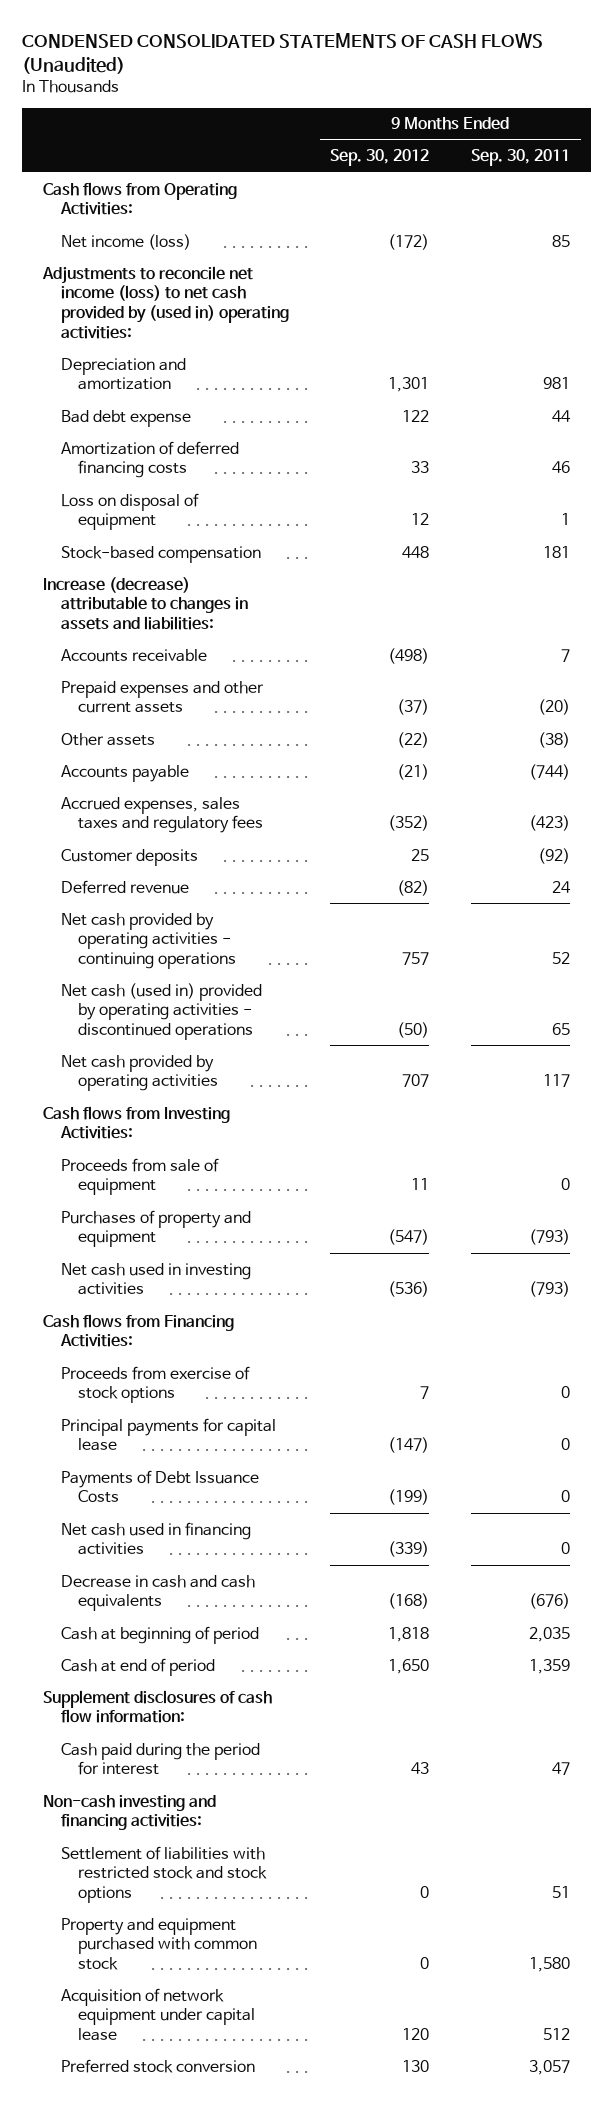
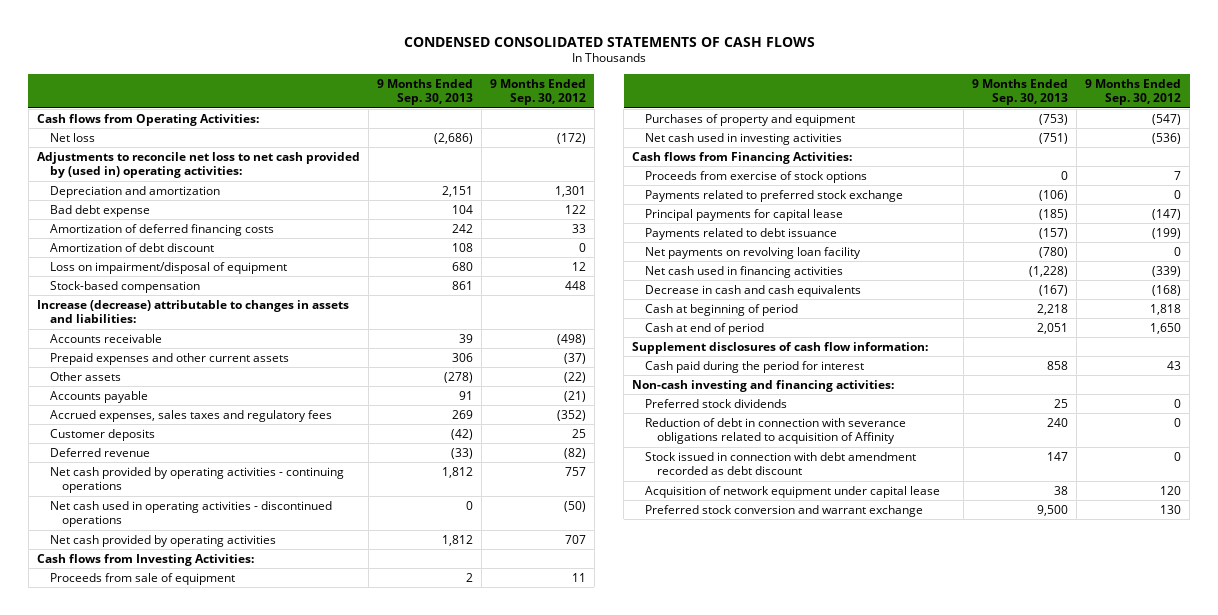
- CONDENSED CONSOLIDATED STATEMENTS OF CASH FLOWS (Unaudited)
+ CONDENSED CONSOLIDATED STATEMENTS OF CASH FLOWS
- | 9 Months Ended Sep. 30, 2012 | 9 Months Ended Sep. 30, 2011
+ | 9 Months Ended Sep. 30, 2013 | 9 Months Ended Sep. 30, 2012
- Net income (loss) | (172) | 85
- Adjustments to reconcile net income (loss) to net cash provided by (used in) operating activities:
+ Net loss | (2,686) | (172)
+ Adjustments to reconcile net loss to net cash provided by (used in) operating activities:
- Loss on disposal of equipment | 12 | 1
+ Amortization of debt discount | 108 | 0
+ Loss on impairment/disposal of equipment | 680 | 12
- Net cash (used in) provided by operating activities - discontinued operations | (50) | 65
+ Net cash used in operating activities - discontinued operations | 0 | (50)
+ Payments related to preferred stock exchange | (106) | 0
- Payments of Debt Issuance Costs | (199) | 0
+ Payments related to debt issuance | (157) | (199)
+ Net payments on revolving loan facility | (780) | 0
- Settlement of liabilities with restricted stock and stock options | 0 | 51
- Property and equipment purchased with common stock | 0 | 1,580
+ Preferred stock dividends | 25 | 0
+ Reduction of debt in connection with severance obligations related to acquisition of Affinity | 240 | 0
+ Stock issued in connection with debt amendment recorded as debt discount | 147 | 0
- Preferred stock conversion | 130 | 3,057
+ Preferred stock conversion and warrant exchange | 9,500 | 130

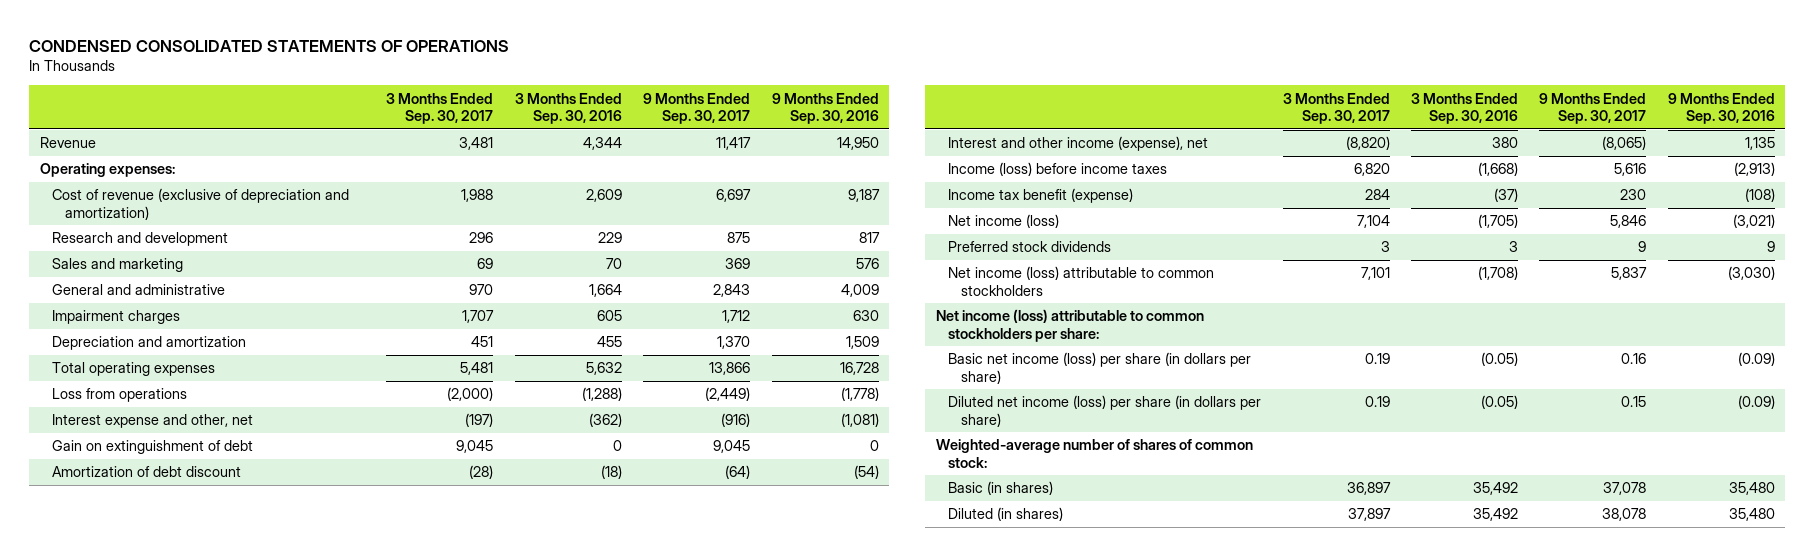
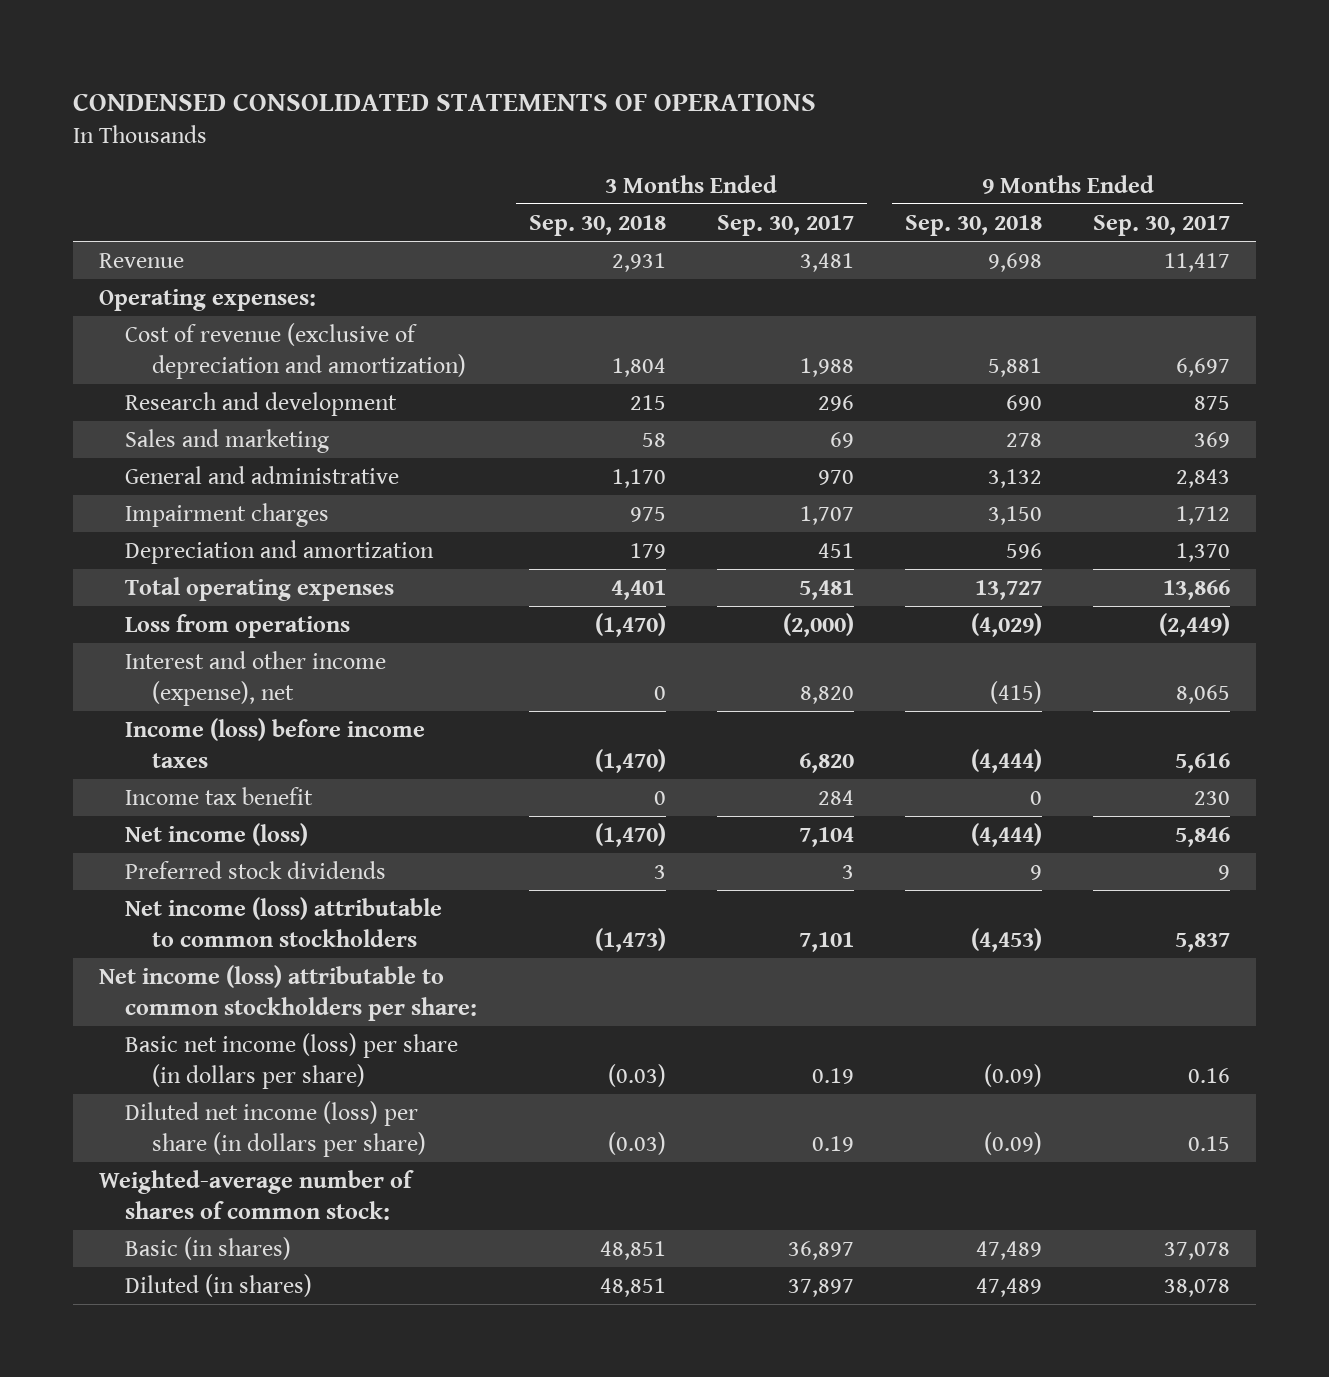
- | 3 Months Ended Sep. 30, 2017 | 3 Months Ended Sep. 30, 2016 | 9 Months Ended Sep. 30, 2017 | 9 Months Ended Sep. 30, 2016
+ | 3 Months Ended Sep. 30, 2018 | 3 Months Ended Sep. 30, 2017 | 9 Months Ended Sep. 30, 2018 | 9 Months Ended Sep. 30, 2017
- Interest expense and other, net | (197) | (362) | (916) | (1,081)
- Gain on extinguishment of debt | 9,045 | 0 | 9,045 | 0
- Amortization of debt discount | (28) | (18) | (64) | (54)
- Interest and other income (expense), net | (8,820) | 380 | (8,065) | 1,135
+ Interest and other income (expense), net | 0 | 8,820 | (415) | 8,065
- Income tax benefit (expense) | 284 | (37) | 230 | (108)
+ Income tax benefit | 0 | 284 | 0 | 230

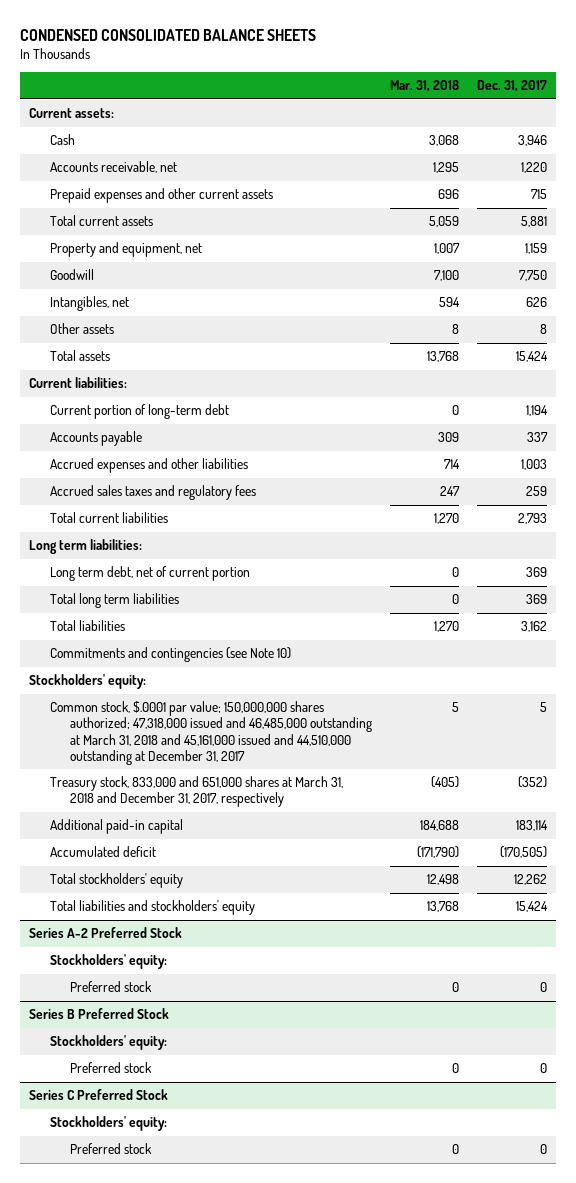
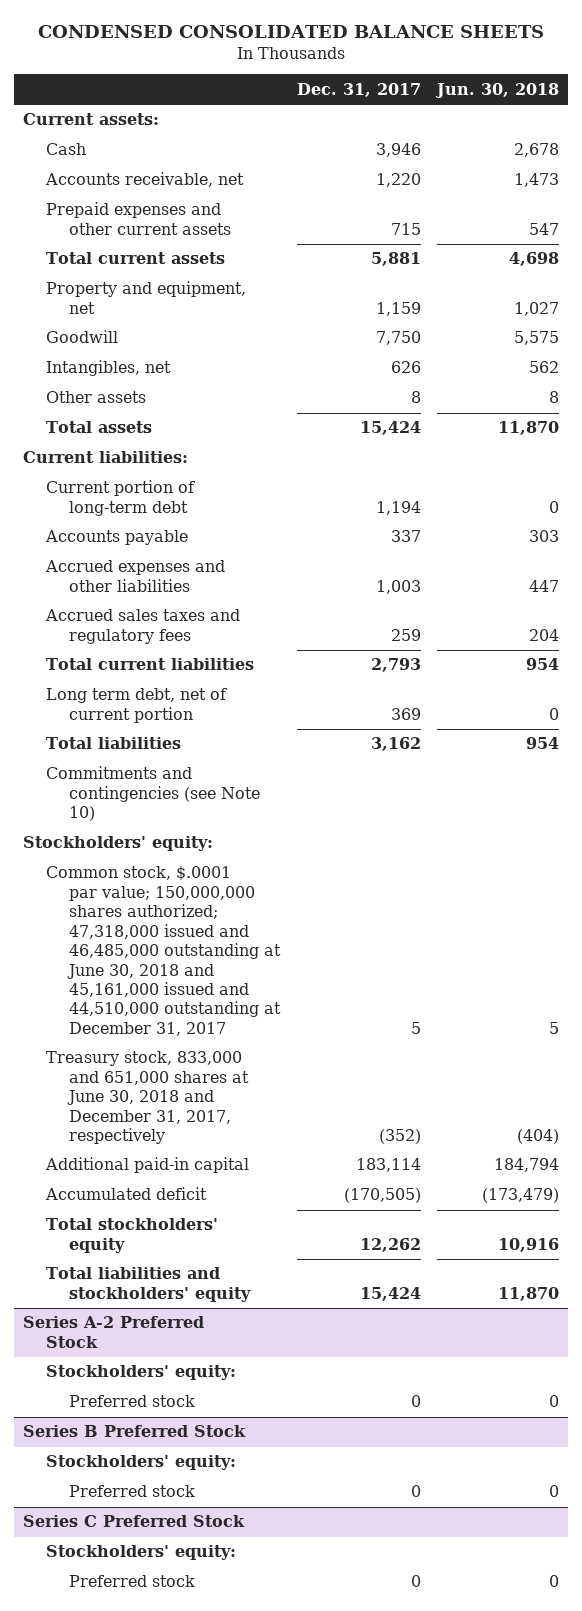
- | Mar. 31, 2018 | Dec. 31, 2017
+ | Dec. 31, 2017 | Jun. 30, 2018
- Long term liabilities:
- Total long term liabilities | 0 | 369
- Common stock, $.0001 par value; 150,000,000 shares authorized; 47,318,000 issued and 46,485,000 outstanding at March 31, 2018 and 45,161,000 issued and 44,510,000 outstanding at December 31, 2017 | 5 | 5
- Treasury stock, 833,000 and 651,000 shares at March 31, 2018 and December 31, 2017, respectively | (405) | (352)
+ Common stock, $.0001 par value; 150,000,000 shares authorized; 47,318,000 issued and 46,485,000 outstanding at June 30, 2018 and 45,161,000 issued and 44,510,000 outstanding at December 31, 2017 | 5 | 5
+ Treasury stock, 833,000 and 651,000 shares at June 30, 2018 and December 31, 2017, respectively | (352) | (404)

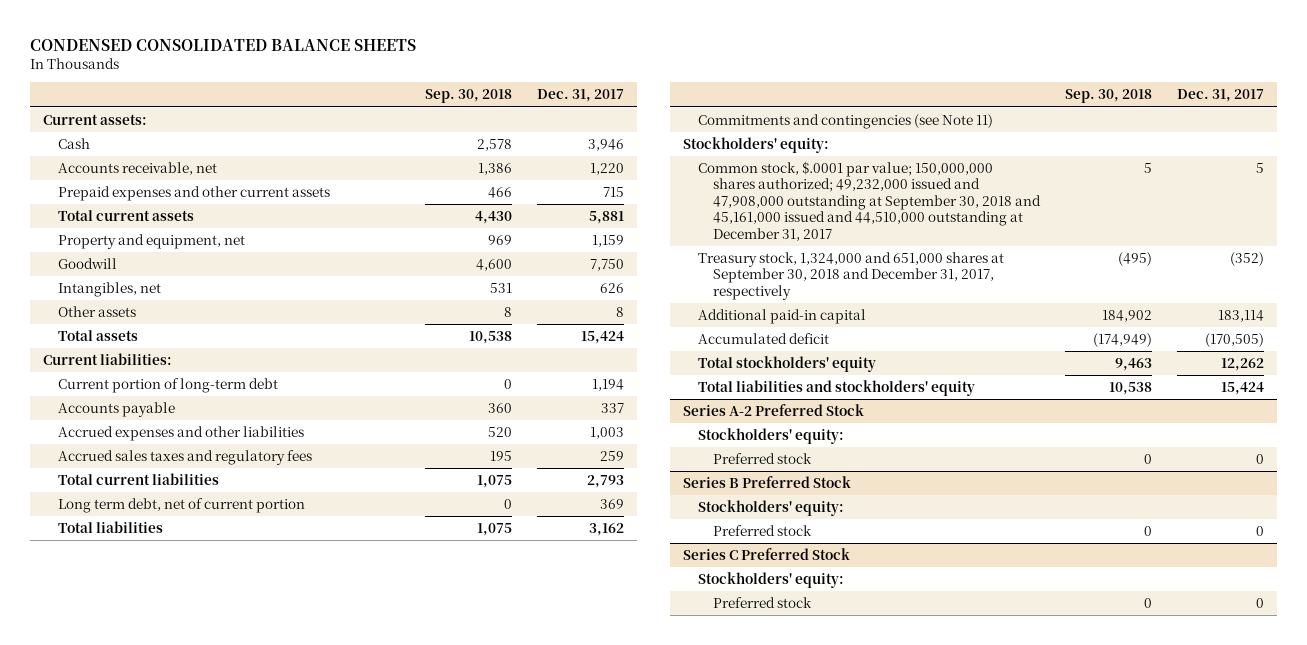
- | Dec. 31, 2017 | Jun. 30, 2018
+ | Sep. 30, 2018 | Dec. 31, 2017
- Commitments and contingencies (see Note 10)
+ Commitments and contingencies (see Note 11)
- Common stock, $.0001 par value; 150,000,000 shares authorized; 47,318,000 issued and 46,485,000 outstanding at June 30, 2018 and 45,161,000 issued and 44,510,000 outstanding at December 31, 2017 | 5 | 5
- Treasury stock, 833,000 and 651,000 shares at June 30, 2018 and December 31, 2017, respectively | (352) | (404)
+ Common stock, $.0001 par value; 150,000,000 shares authorized; 49,232,000 issued and 47,908,000 outstanding at September 30, 2018 and 45,161,000 issued and 44,510,000 outstanding at December 31, 2017 | 5 | 5
+ Treasury stock, 1,324,000 and 651,000 shares at September 30, 2018 and December 31, 2017, respectively | (495) | (352)

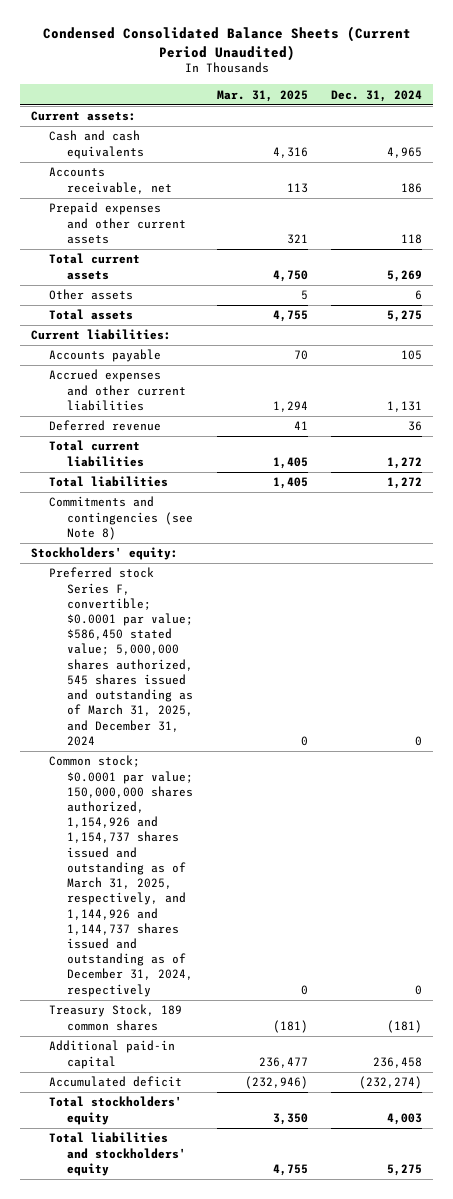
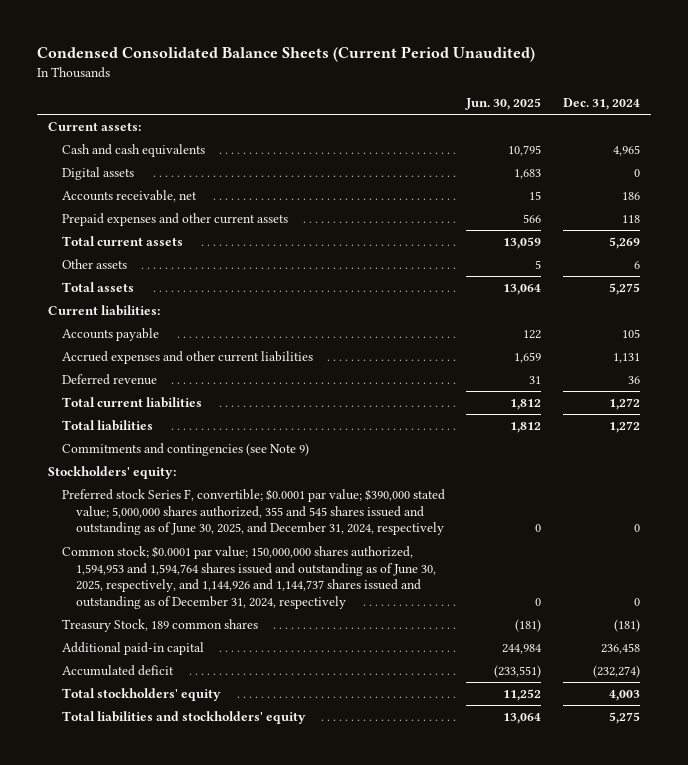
- | Mar. 31, 2025 | Dec. 31, 2024
+ | Jun. 30, 2025 | Dec. 31, 2024
+ Digital assets | 1,683 | 0
- Commitments and contingencies (see Note 8)
+ Commitments and contingencies (see Note 9)
- Preferred stock Series F, convertible; $0.0001 par value; $586,450 stated value; 5,000,000 shares authorized, 545 shares issued and outstanding as of March 31, 2025, and December 31, 2024 | 0 | 0
- Common stock; $0.0001 par value; 150,000,000 shares authorized, 1,154,926 and 1,154,737 shares issued and outstanding as of March 31, 2025, respectively, and 1,144,926 and 1,144,737 shares issued and outstanding as of December 31, 2024, respectively | 0 | 0
+ Preferred stock Series F, convertible; $0.0001 par value; $390,000 stated value; 5,000,000 shares authorized, 355 and 545 shares issued and outstanding as of June 30, 2025, and December 31, 2024, respectively | 0 | 0
+ Common stock; $0.0001 par value; 150,000,000 shares authorized, 1,594,953 and 1,594,764 shares issued and outstanding as of June 30, 2025, respectively, and 1,144,926 and 1,144,737 shares issued and outstanding as of December 31, 2024, respectively | 0 | 0

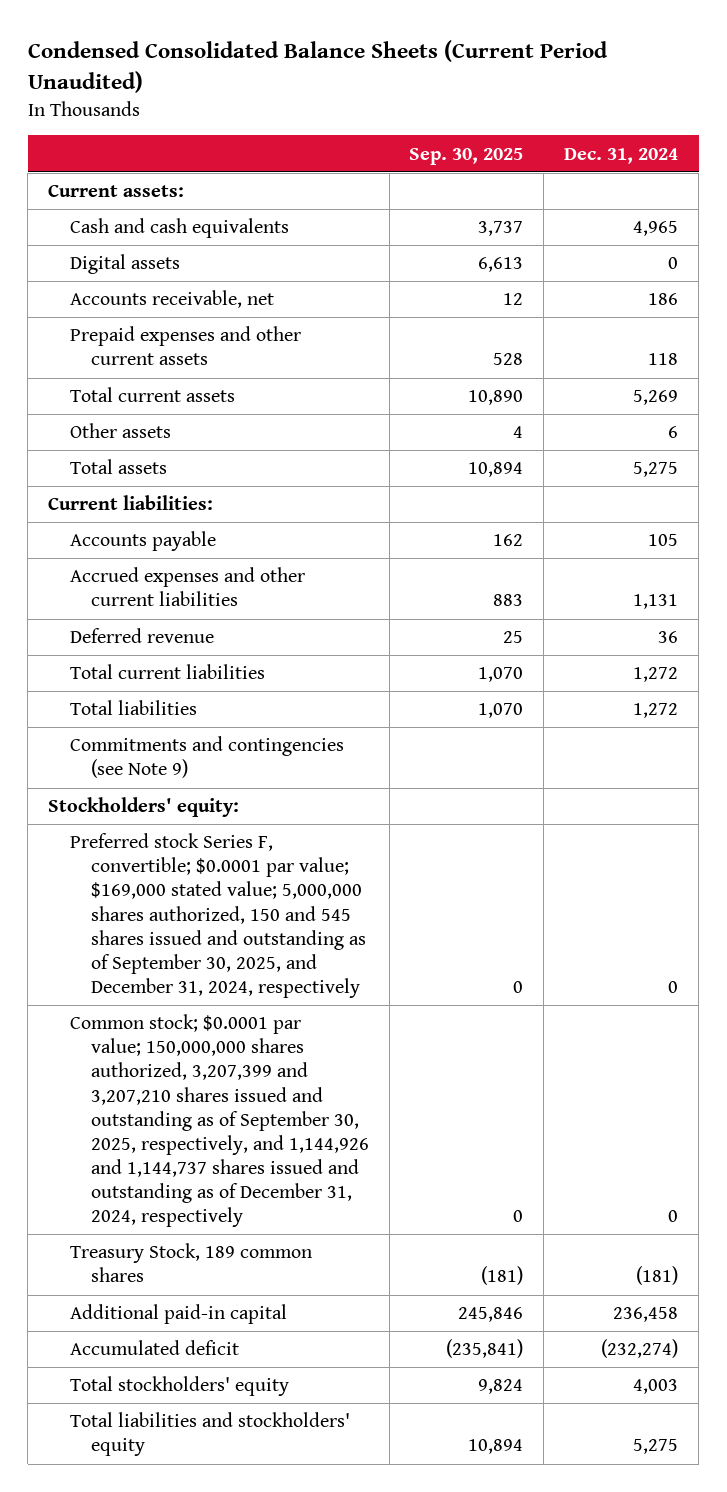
- | Jun. 30, 2025 | Dec. 31, 2024
+ | Sep. 30, 2025 | Dec. 31, 2024
- Preferred stock Series F, convertible; $0.0001 par value; $390,000 stated value; 5,000,000 shares authorized, 355 and 545 shares issued and outstanding as of June 30, 2025, and December 31, 2024, respectively | 0 | 0
- Common stock; $0.0001 par value; 150,000,000 shares authorized, 1,594,953 and 1,594,764 shares issued and outstanding as of June 30, 2025, respectively, and 1,144,926 and 1,144,737 shares issued and outstanding as of December 31, 2024, respectively | 0 | 0
+ Preferred stock Series F, convertible; $0.0001 par value; $169,000 stated value; 5,000,000 shares authorized, 150 and 545 shares issued and outstanding as of September 30, 2025, and December 31, 2024, respectively | 0 | 0
+ Common stock; $0.0001 par value; 150,000,000 shares authorized, 3,207,399 and 3,207,210 shares issued and outstanding as of September 30, 2025, respectively, and 1,144,926 and 1,144,737 shares issued and outstanding as of December 31, 2024, respectively | 0 | 0

